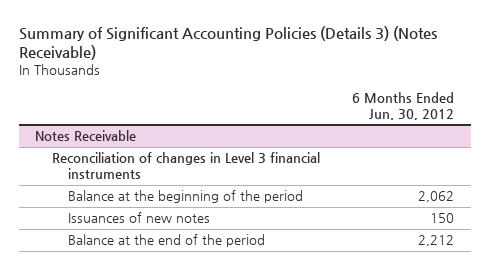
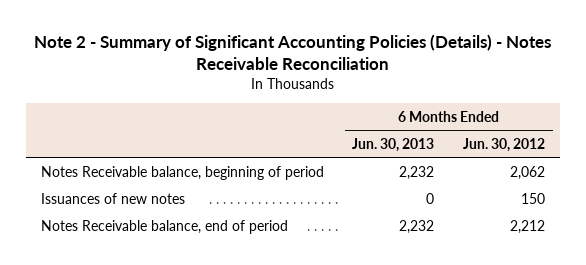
- Summary of Significant Accounting Policies (Details 3) (Notes Receivable)
+ Note 2 - Summary of Significant Accounting Policies (Details) - Notes Receivable Reconciliation
- | 6 Months Ended Jun. 30, 2012
+ | 6 Months Ended Jun. 30, 2013 | 6 Months Ended Jun. 30, 2012
- Notes Receivable
- Reconciliation of changes in Level 3 financial instruments
- Balance at the beginning of the period | 2,062
+ Notes Receivable balance, beginning of period | 2,232 | 2,062
- Balance at the end of the period | 2,212
+ Notes Receivable balance, end of period | 2,232 | 2,212

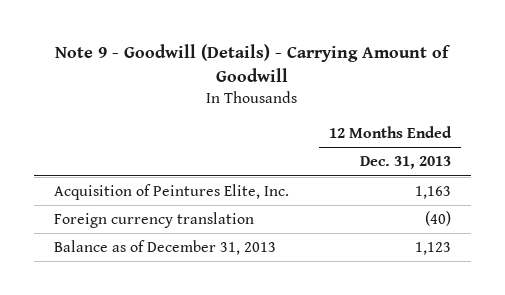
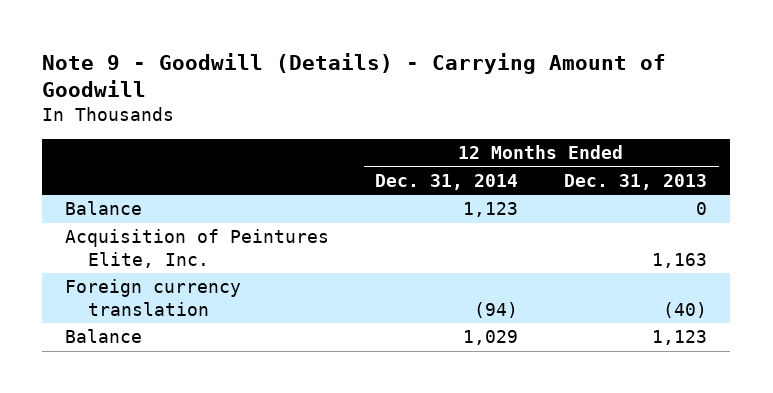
- | 12 Months Ended Dec. 31, 2013
+ | 12 Months Ended Dec. 31, 2014 | 12 Months Ended Dec. 31, 2013
+ Balance | 1,123 | 0
- Balance as of December 31, 2013 | 1,123
+ Balance | 1,029 | 1,123

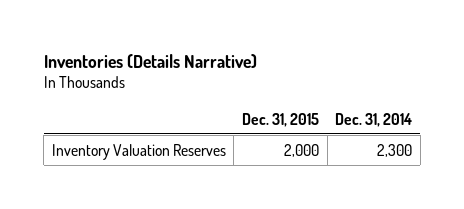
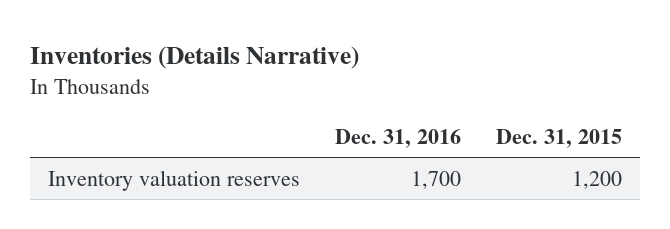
- | Dec. 31, 2015 | Dec. 31, 2014
+ | Dec. 31, 2016 | Dec. 31, 2015
- Inventory Valuation Reserves | 2,000 | 2,300
+ Inventory valuation reserves | 1,700 | 1,200

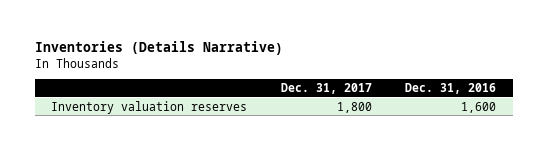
- | Dec. 31, 2016 | Dec. 31, 2015
+ | Dec. 31, 2017 | Dec. 31, 2016
- Inventory valuation reserves | 1,700 | 1,200
+ Inventory valuation reserves | 1,800 | 1,600

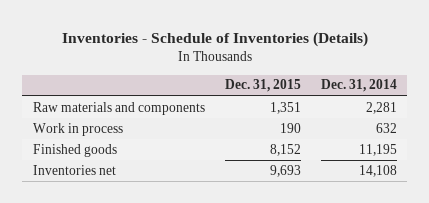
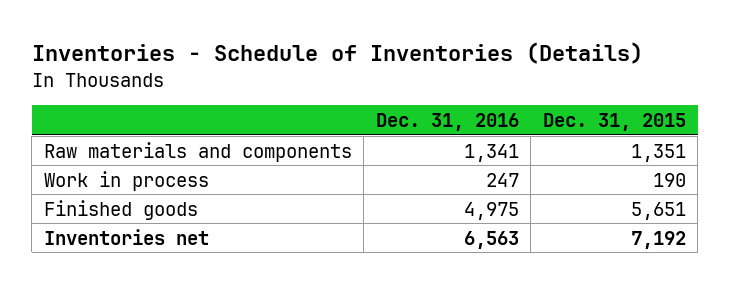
- | Dec. 31, 2015 | Dec. 31, 2014
+ | Dec. 31, 2016 | Dec. 31, 2015
- Finished goods | 8,152 | 11,195
- Inventories net | 9,693 | 14,108
+ Finished goods | 4,975 | 5,651
+ Inventories net | 6,563 | 7,192

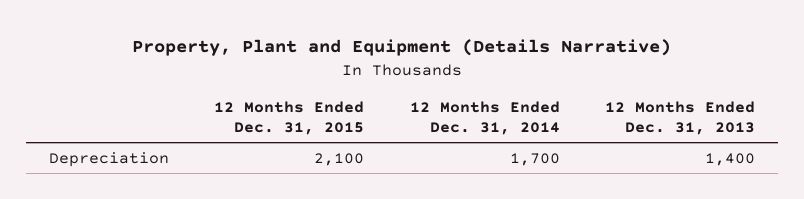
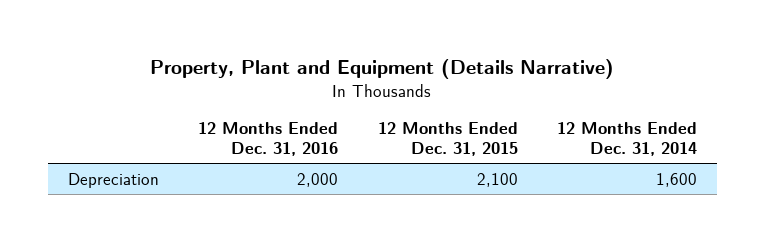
- | 12 Months Ended Dec. 31, 2015 | 12 Months Ended Dec. 31, 2014 | 12 Months Ended Dec. 31, 2013
+ | 12 Months Ended Dec. 31, 2016 | 12 Months Ended Dec. 31, 2015 | 12 Months Ended Dec. 31, 2014
- Depreciation | 2,100 | 1,700 | 1,400
+ Depreciation | 2,000 | 2,100 | 1,600

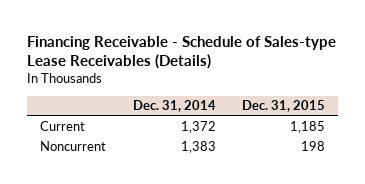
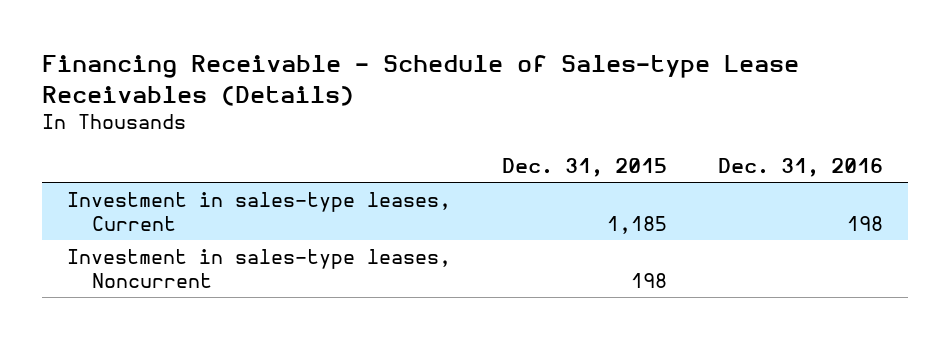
- | Dec. 31, 2014 | Dec. 31, 2015
+ | Dec. 31, 2015 | Dec. 31, 2016
- Current | 1,372 | 1,185
- Noncurrent | 1,383 | 198
+ Investment in sales-type leases, Current | 1,185 | 198
+ Investment in sales-type leases, Noncurrent | 198 |

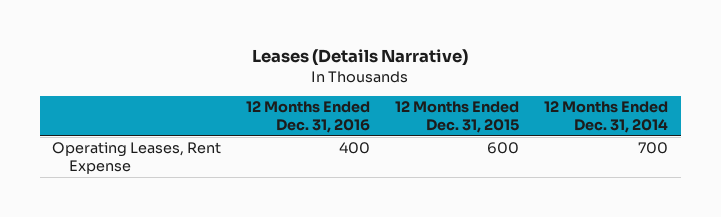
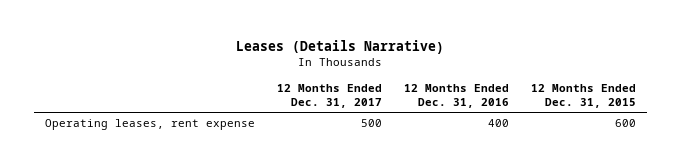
- | 12 Months Ended Dec. 31, 2016 | 12 Months Ended Dec. 31, 2015 | 12 Months Ended Dec. 31, 2014
+ | 12 Months Ended Dec. 31, 2017 | 12 Months Ended Dec. 31, 2016 | 12 Months Ended Dec. 31, 2015
- Operating Leases, Rent Expense | 400 | 600 | 700
+ Operating leases, rent expense | 500 | 400 | 600

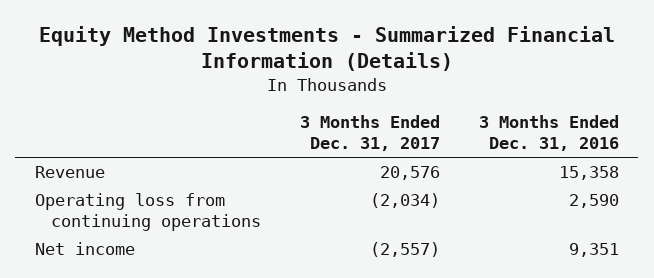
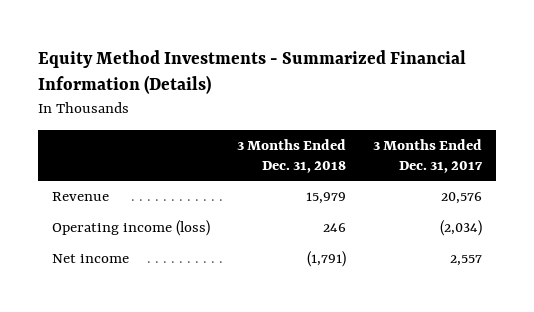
- | 3 Months Ended Dec. 31, 2017 | 3 Months Ended Dec. 31, 2016
+ | 3 Months Ended Dec. 31, 2018 | 3 Months Ended Dec. 31, 2017
- Operating loss from continuing operations | (2,034) | 2,590
- Net income | (2,557) | 9,351
+ Operating income (loss) | 246 | (2,034)
+ Net income | (1,791) | 2,557

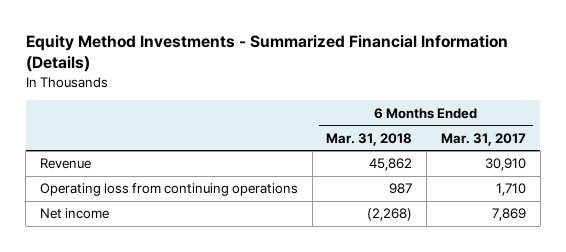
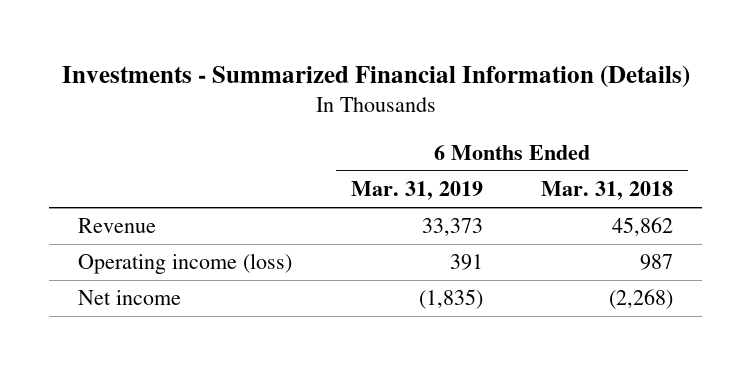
- Equity Method Investments - Summarized Financial Information (Details)
+ Investments - Summarized Financial Information (Details)
- | 6 Months Ended Mar. 31, 2018 | 6 Months Ended Mar. 31, 2017
+ | 6 Months Ended Mar. 31, 2019 | 6 Months Ended Mar. 31, 2018
- Operating loss from continuing operations | 987 | 1,710
+ Operating income (loss) | 391 | 987

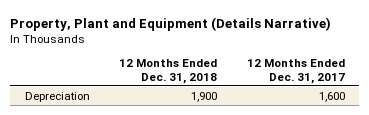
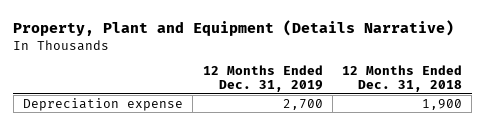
- | 12 Months Ended Dec. 31, 2018 | 12 Months Ended Dec. 31, 2017
+ | 12 Months Ended Dec. 31, 2019 | 12 Months Ended Dec. 31, 2018
- Depreciation | 1,900 | 1,600
+ Depreciation expense | 2,700 | 1,900

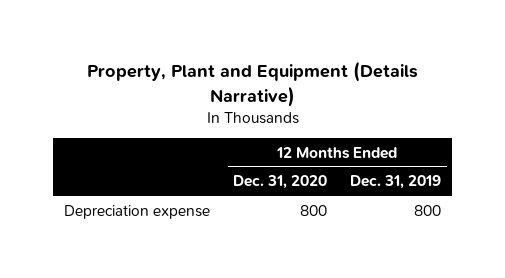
- | 12 Months Ended Dec. 31, 2019 | 12 Months Ended Dec. 31, 2018
+ | 12 Months Ended Dec. 31, 2020 | 12 Months Ended Dec. 31, 2019
- Depreciation expense | 2,700 | 1,900
+ Depreciation expense | 800 | 800

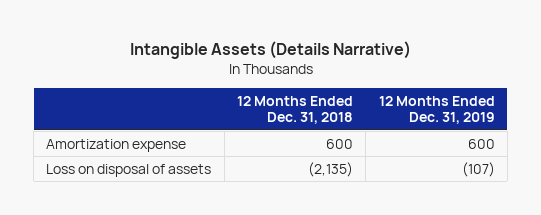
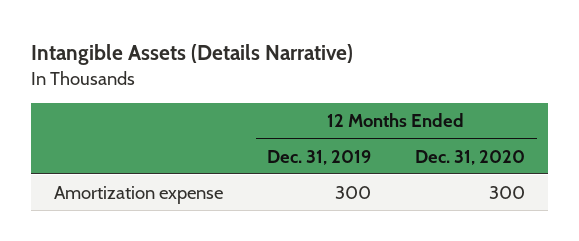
- | 12 Months Ended Dec. 31, 2018 | 12 Months Ended Dec. 31, 2019
+ | 12 Months Ended Dec. 31, 2019 | 12 Months Ended Dec. 31, 2020
- Amortization expense | 600 | 600
- Loss on disposal of assets | (2,135) | (107)
+ Amortization expense | 300 | 300

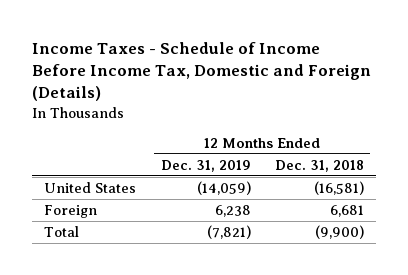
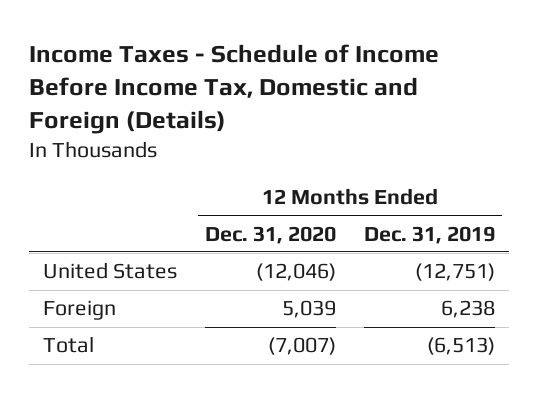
- | 12 Months Ended Dec. 31, 2019 | 12 Months Ended Dec. 31, 2018
+ | 12 Months Ended Dec. 31, 2020 | 12 Months Ended Dec. 31, 2019
- United States | (14,059) | (16,581)
+ United States | (12,046) | (12,751)
- Total | (7,821) | (9,900)
+ Total | (7,007) | (6,513)

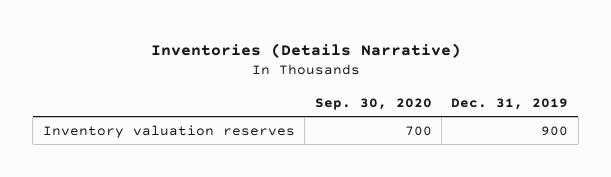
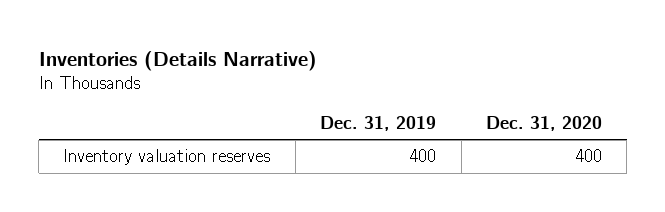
- | Sep. 30, 2020 | Dec. 31, 2019
+ | Dec. 31, 2019 | Dec. 31, 2020
- Inventory valuation reserves | 700 | 900
+ Inventory valuation reserves | 400 | 400

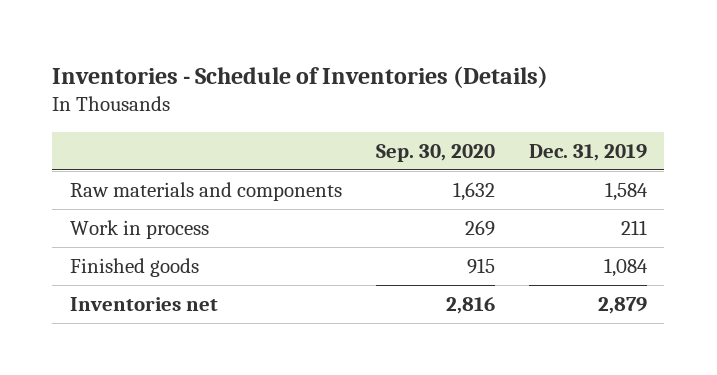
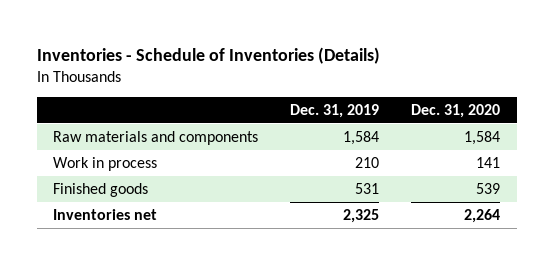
- | Sep. 30, 2020 | Dec. 31, 2019
+ | Dec. 31, 2019 | Dec. 31, 2020
- Work in process | 269 | 211
- Finished goods | 915 | 1,084
- Inventories net | 2,816 | 2,879
+ Work in process | 210 | 141
+ Finished goods | 531 | 539
+ Inventories net | 2,325 | 2,264

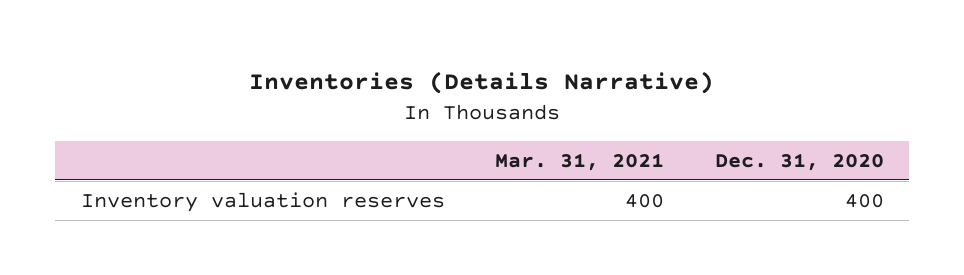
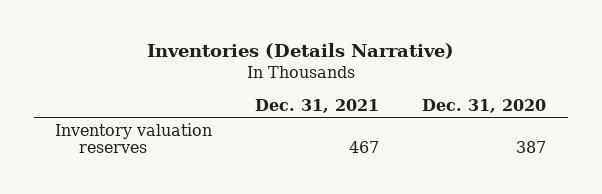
- | Mar. 31, 2021 | Dec. 31, 2020
+ | Dec. 31, 2021 | Dec. 31, 2020
- Inventory valuation reserves | 400 | 400
+ Inventory valuation reserves | 467 | 387

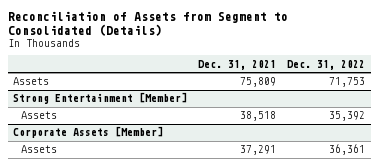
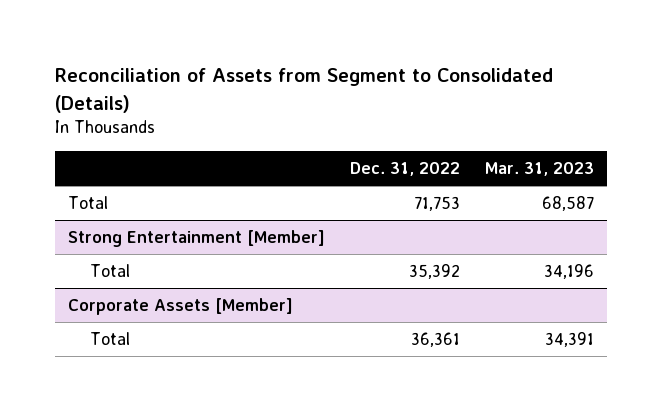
- | Dec. 31, 2021 | Dec. 31, 2022
+ | Dec. 31, 2022 | Mar. 31, 2023
- Assets | 75,809 | 71,753
+ Total | 71,753 | 68,587
@ Strong Entertainment [Member]
- Assets | 38,518 | 35,392
+ Total | 35,392 | 34,196
@ Corporate Assets [Member]
- Assets | 37,291 | 36,361
+ Total | 36,361 | 34,391

